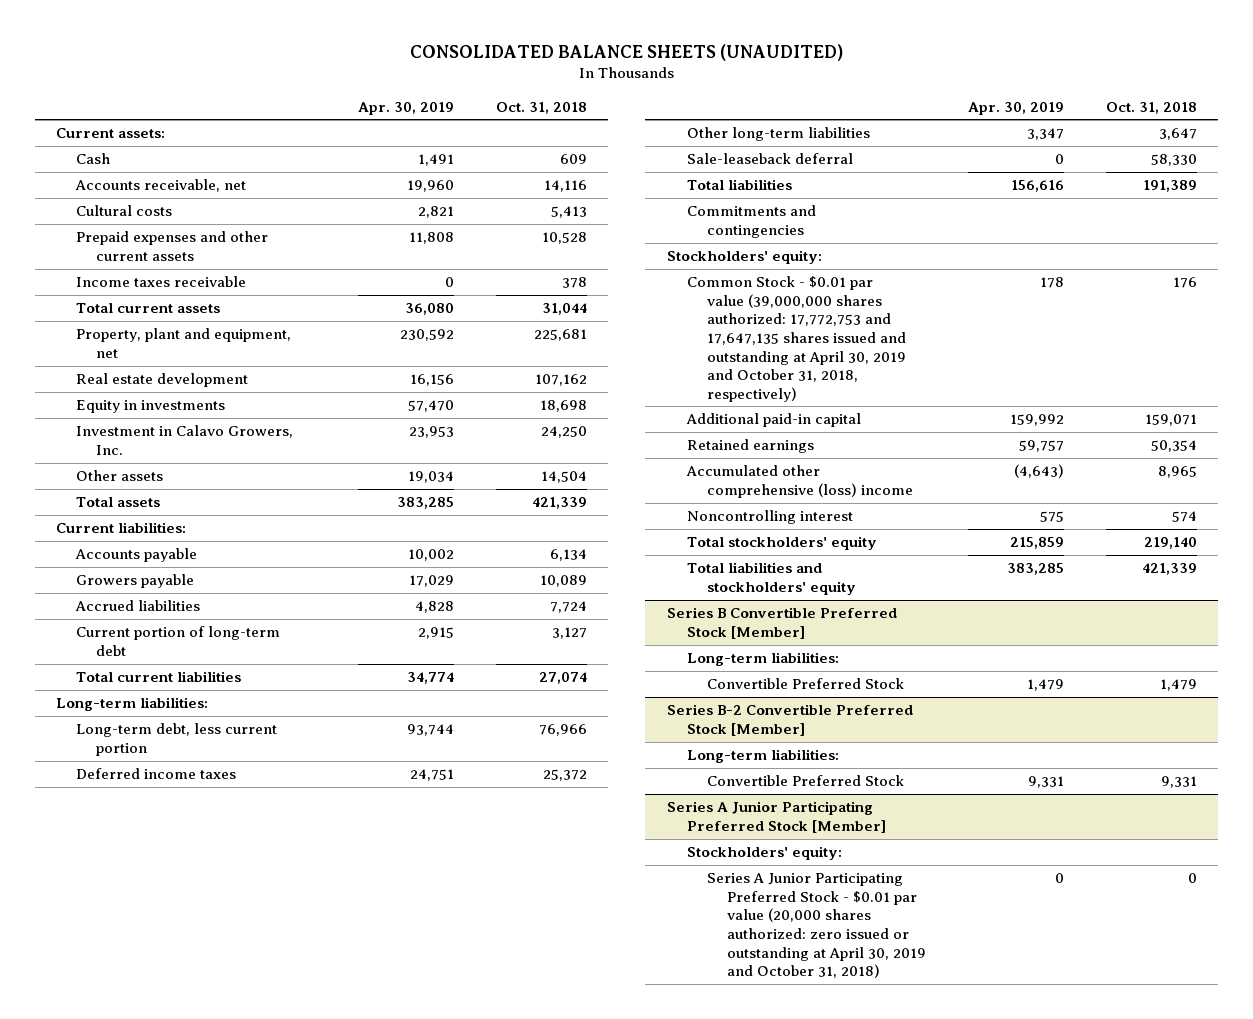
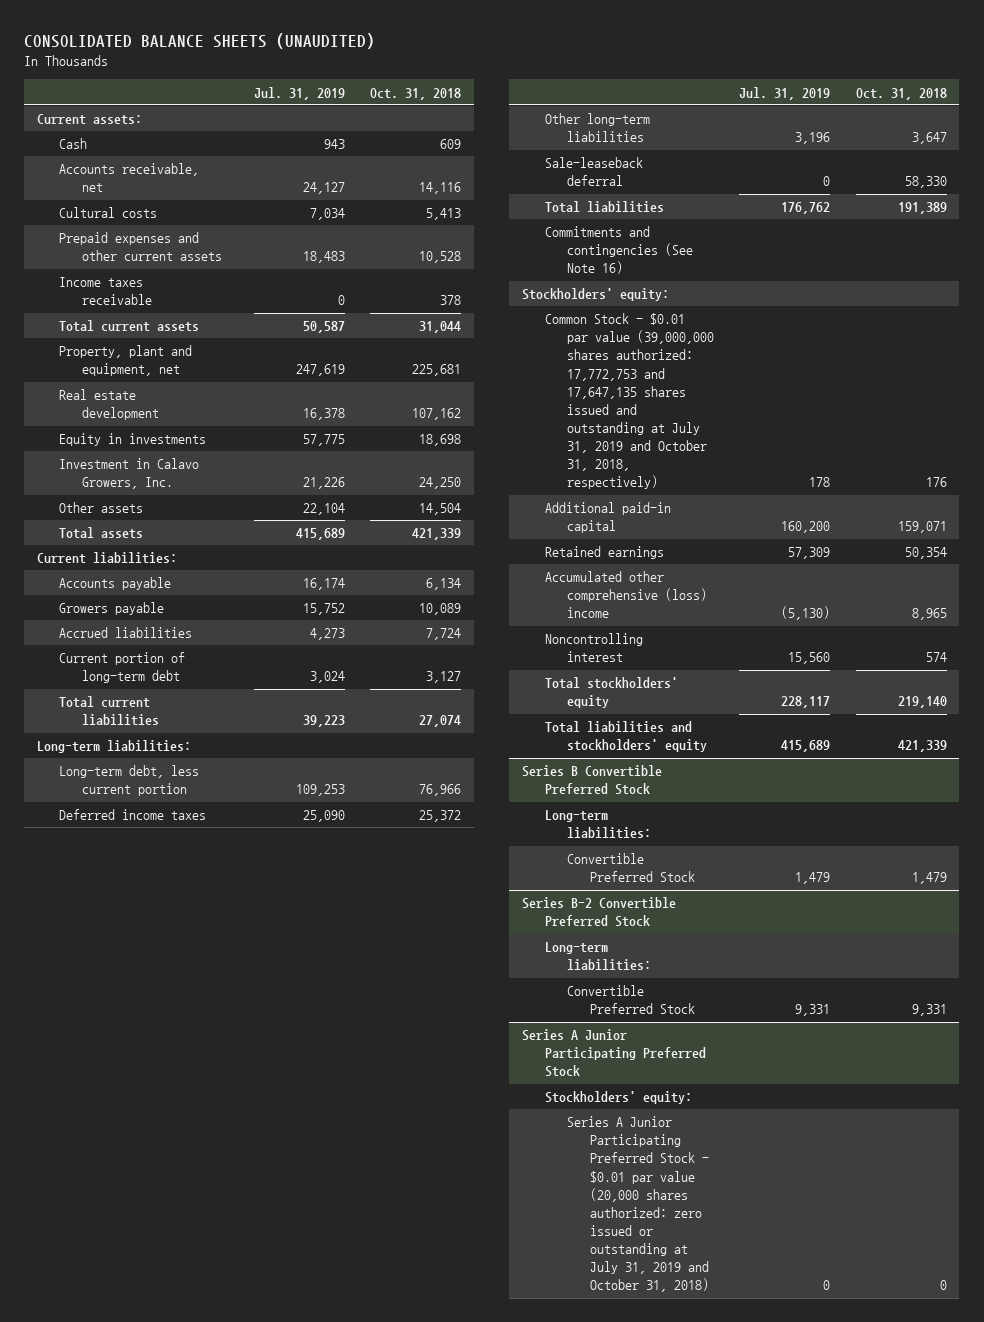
- | Apr. 30, 2019 | Oct. 31, 2018
+ | Jul. 31, 2019 | Oct. 31, 2018
- Commitments and contingencies
+ Commitments and contingencies (See Note 16)
- Common Stock - $0.01 par value (39,000,000 shares authorized: 17,772,753 and 17,647,135 shares issued and outstanding at April 30, 2019 and October 31, 2018, respectively) | 178 | 176
+ Common Stock - $0.01 par value (39,000,000 shares authorized: 17,772,753 and 17,647,135 shares issued and outstanding at July 31, 2019 and October 31, 2018, respectively) | 178 | 176
- Series B Convertible Preferred Stock [Member]
+ Series B Convertible Preferred Stock
- Series B-2 Convertible Preferred Stock [Member]
+ Series B-2 Convertible Preferred Stock
- Series A Junior Participating Preferred Stock [Member]
+ Series A Junior Participating Preferred Stock
- Series A Junior Participating Preferred Stock - $0.01 par value (20,000 shares authorized: zero issued or outstanding at April 30, 2019 and October 31, 2018) | 0 | 0
+ Series A Junior Participating Preferred Stock - $0.01 par value (20,000 shares authorized: zero issued or outstanding at July 31, 2019 and October 31, 2018) | 0 | 0

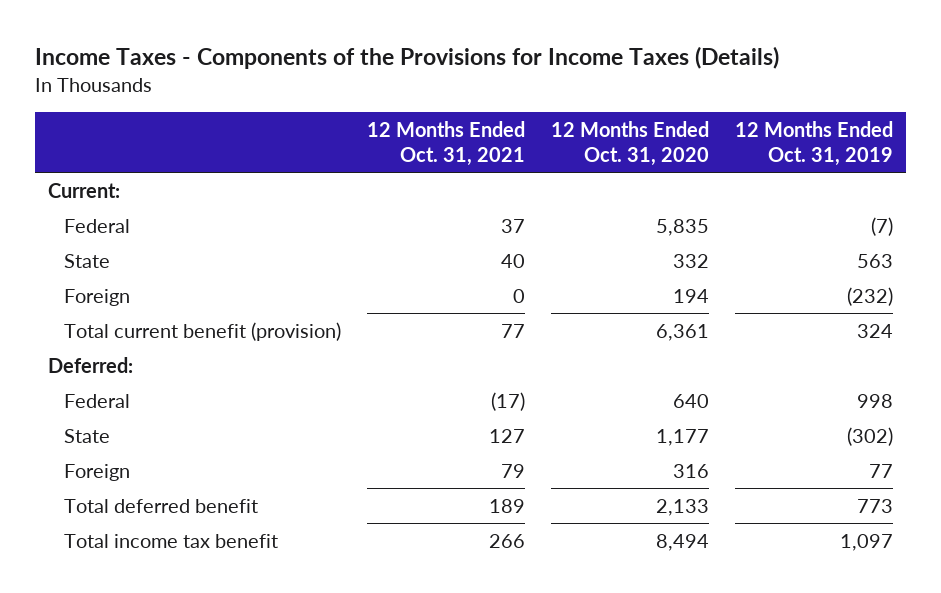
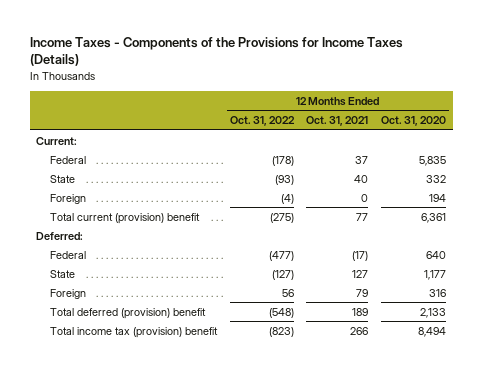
- | 12 Months Ended Oct. 31, 2021 | 12 Months Ended Oct. 31, 2020 | 12 Months Ended Oct. 31, 2019
+ | 12 Months Ended Oct. 31, 2022 | 12 Months Ended Oct. 31, 2021 | 12 Months Ended Oct. 31, 2020
- Total current benefit (provision) | 77 | 6,361 | 324
+ Total current (provision) benefit | (275) | 77 | 6,361
- Total deferred benefit | 189 | 2,133 | 773
- Total income tax benefit | 266 | 8,494 | 1,097
+ Total deferred (provision) benefit | (548) | 189 | 2,133
+ Total income tax (provision) benefit | (823) | 266 | 8,494

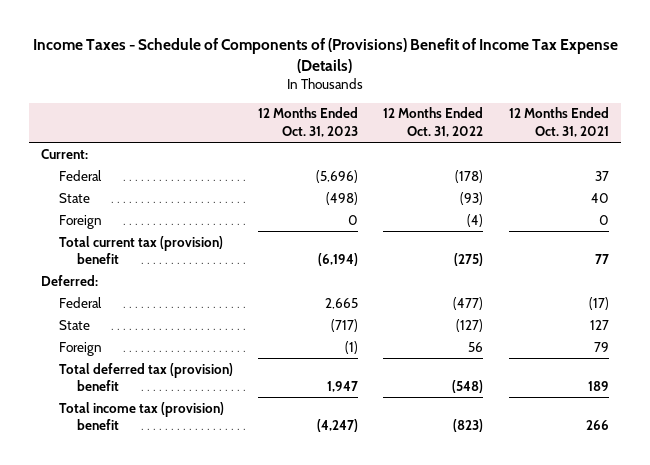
- Income Taxes - Components of the Provisions for Income Taxes (Details)
+ Income Taxes - Schedule of Components of (Provisions) Benefit of Income Tax Expense (Details)
- | 12 Months Ended Oct. 31, 2022 | 12 Months Ended Oct. 31, 2021 | 12 Months Ended Oct. 31, 2020
+ | 12 Months Ended Oct. 31, 2023 | 12 Months Ended Oct. 31, 2022 | 12 Months Ended Oct. 31, 2021
- Total current (provision) benefit | (275) | 77 | 6,361
+ Total current tax (provision) benefit | (6,194) | (275) | 77
- Total deferred (provision) benefit | (548) | 189 | 2,133
+ Total deferred tax (provision) benefit | 1,947 | (548) | 189

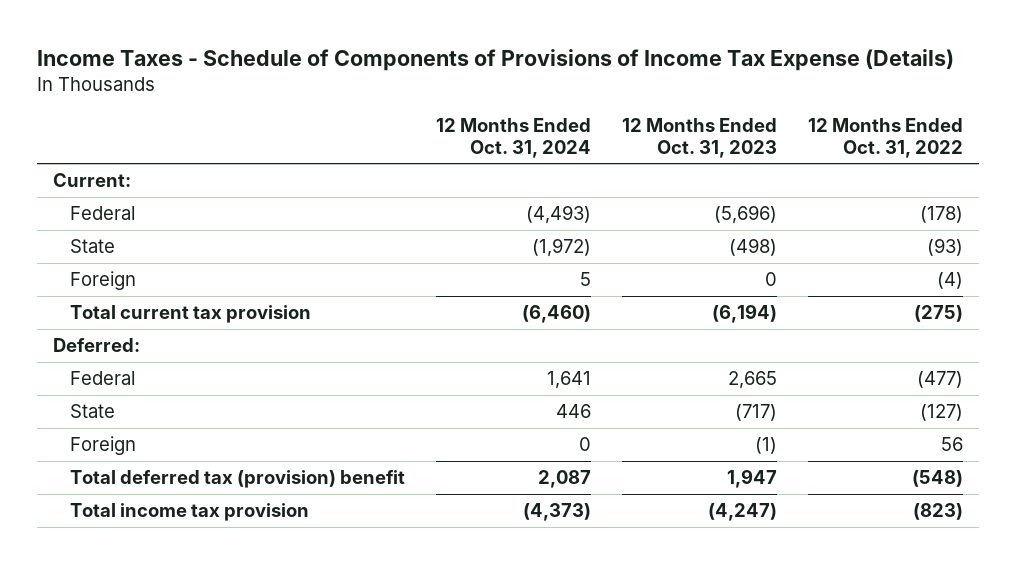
- Income Taxes - Schedule of Components of (Provisions) Benefit of Income Tax Expense (Details)
+ Income Taxes - Schedule of Components of Provisions of Income Tax Expense (Details)
- | 12 Months Ended Oct. 31, 2023 | 12 Months Ended Oct. 31, 2022 | 12 Months Ended Oct. 31, 2021
+ | 12 Months Ended Oct. 31, 2024 | 12 Months Ended Oct. 31, 2023 | 12 Months Ended Oct. 31, 2022
- Total current tax (provision) benefit | (6,194) | (275) | 77
+ Total current tax provision | (6,460) | (6,194) | (275)
- Total income tax (provision) benefit | (4,247) | (823) | 266
+ Total income tax provision | (4,373) | (4,247) | (823)

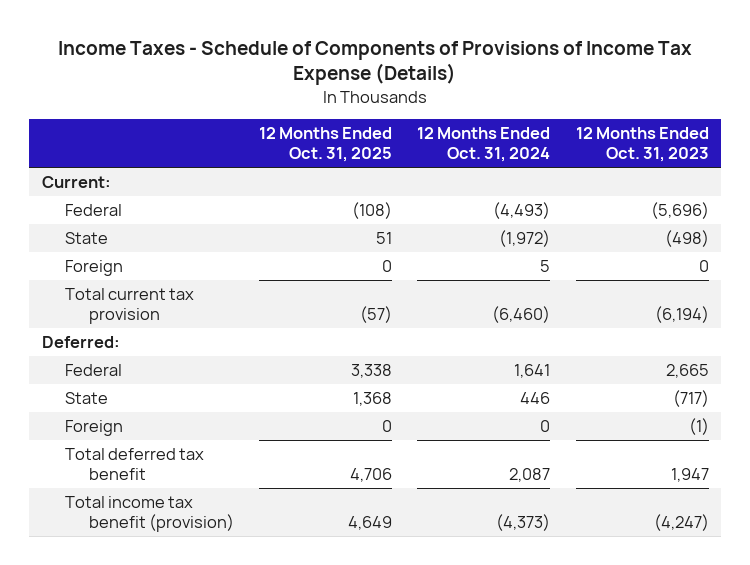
- | 12 Months Ended Oct. 31, 2024 | 12 Months Ended Oct. 31, 2023 | 12 Months Ended Oct. 31, 2022
+ | 12 Months Ended Oct. 31, 2025 | 12 Months Ended Oct. 31, 2024 | 12 Months Ended Oct. 31, 2023
- Total deferred tax (provision) benefit | 2,087 | 1,947 | (548)
- Total income tax provision | (4,373) | (4,247) | (823)
+ Total deferred tax benefit | 4,706 | 2,087 | 1,947
+ Total income tax benefit (provision) | 4,649 | (4,373) | (4,247)

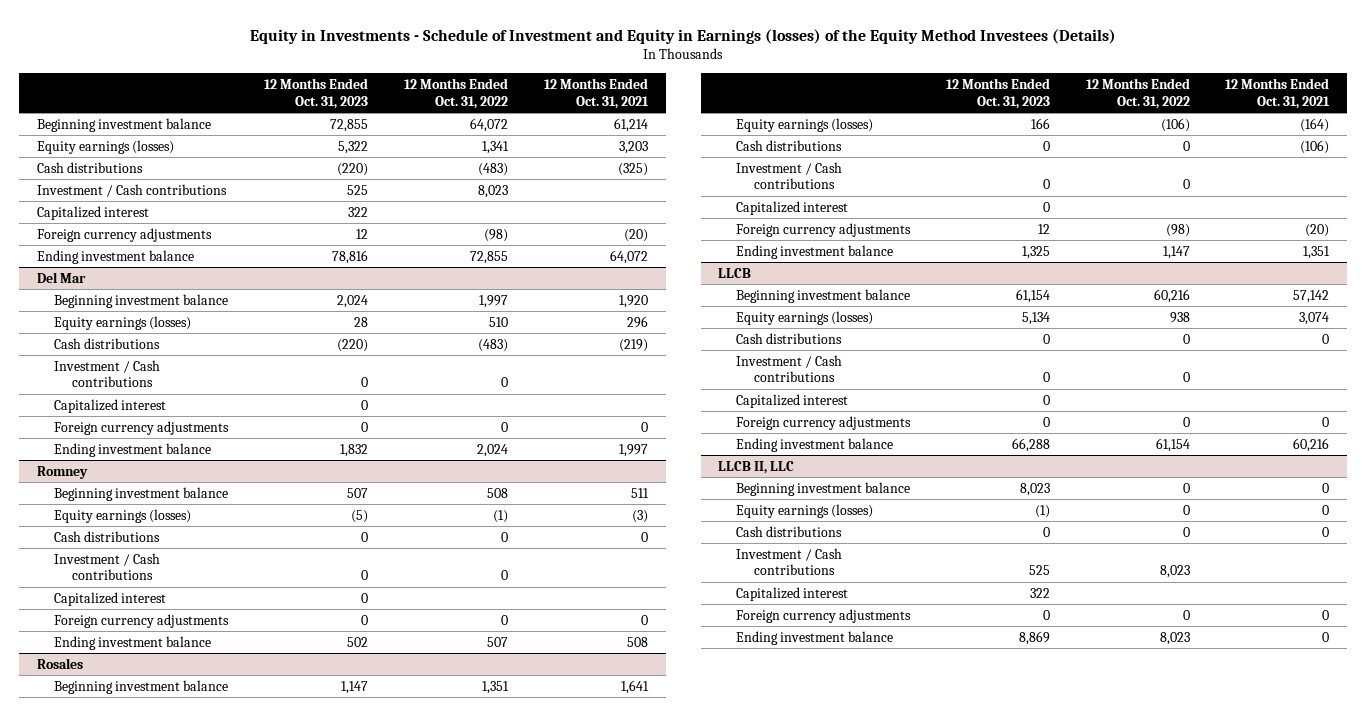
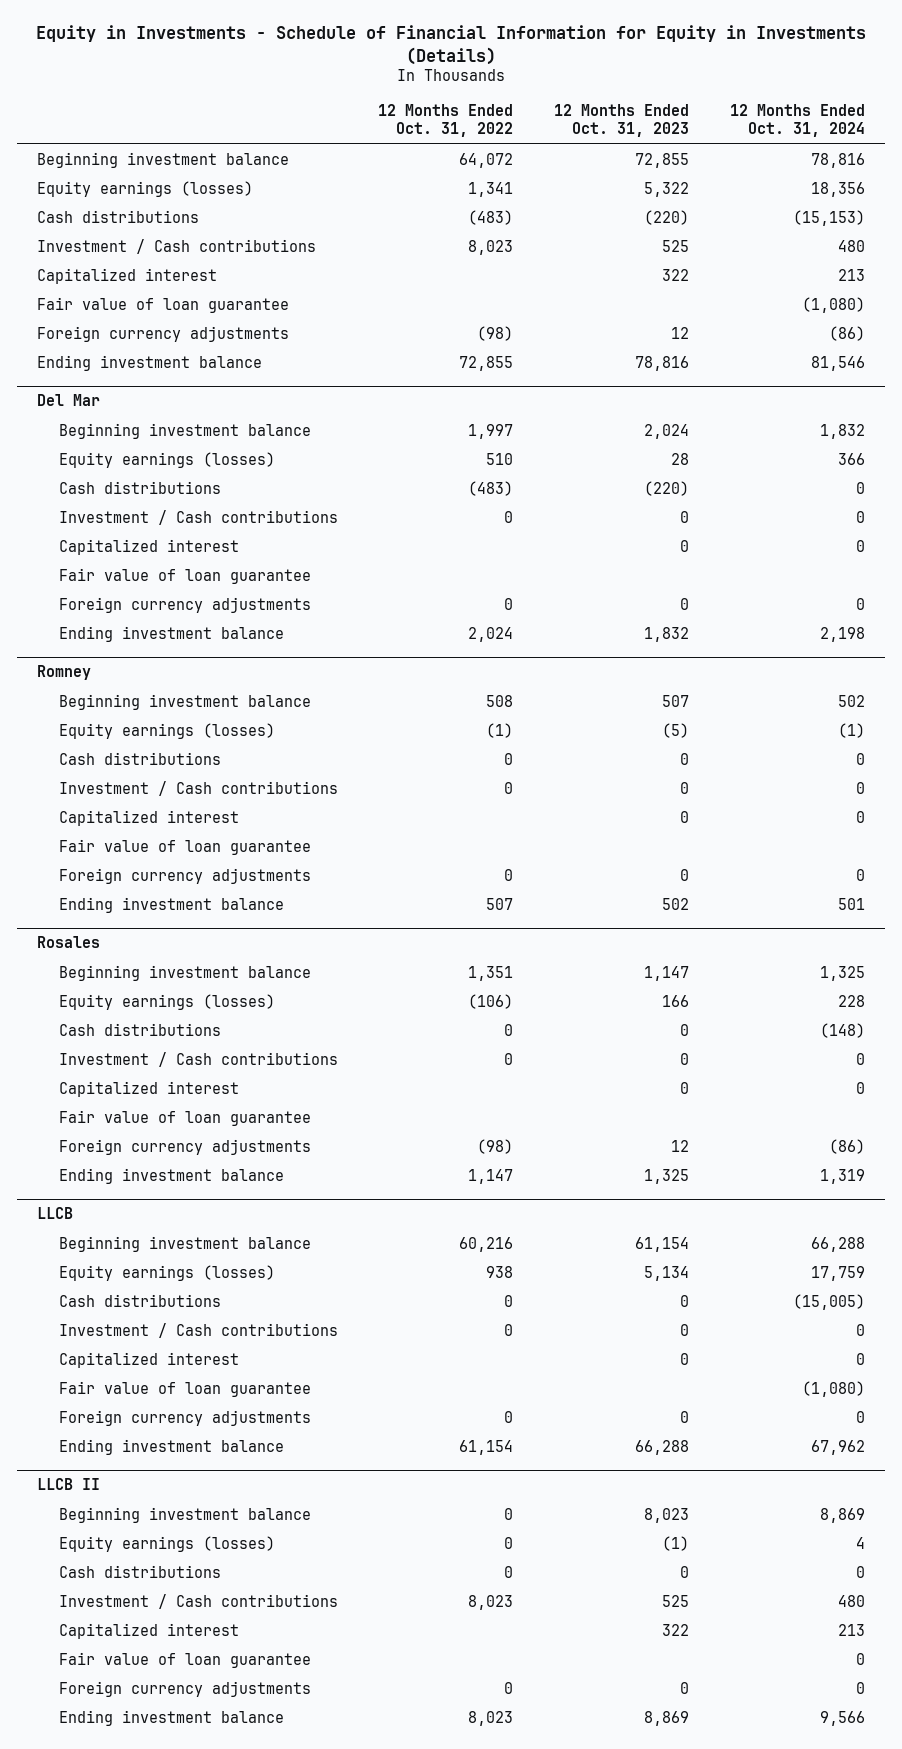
- Equity in Investments - Schedule of Investment and Equity in Earnings (losses) of the Equity Method Investees (Details)
+ Equity in Investments - Schedule of Financial Information for Equity in Investments (Details)
- | 12 Months Ended Oct. 31, 2023 | 12 Months Ended Oct. 31, 2022 | 12 Months Ended Oct. 31, 2021
+ | 12 Months Ended Oct. 31, 2022 | 12 Months Ended Oct. 31, 2023 | 12 Months Ended Oct. 31, 2024
+ Fair value of loan guarantee | | | (1,080)
@ Del Mar
+ Fair value of loan guarantee
@ Romney
+ Fair value of loan guarantee
@ Rosales
+ Fair value of loan guarantee
@ LLCB
+ Fair value of loan guarantee | | | (1,080)
- LLCB II, LLC
+ LLCB II
+ Fair value of loan guarantee | | | 0

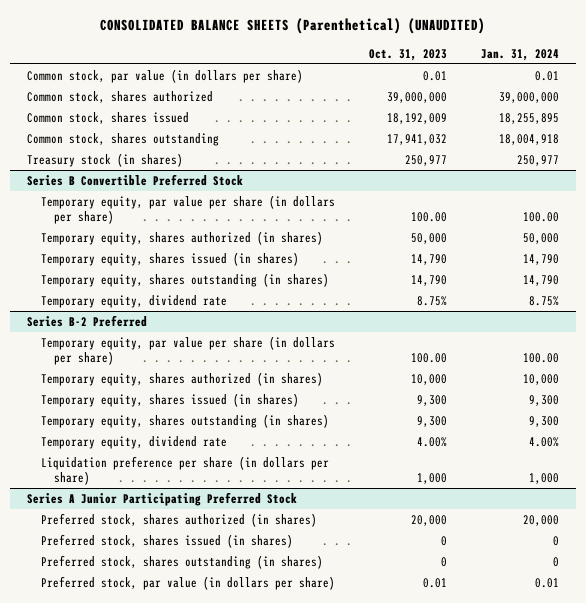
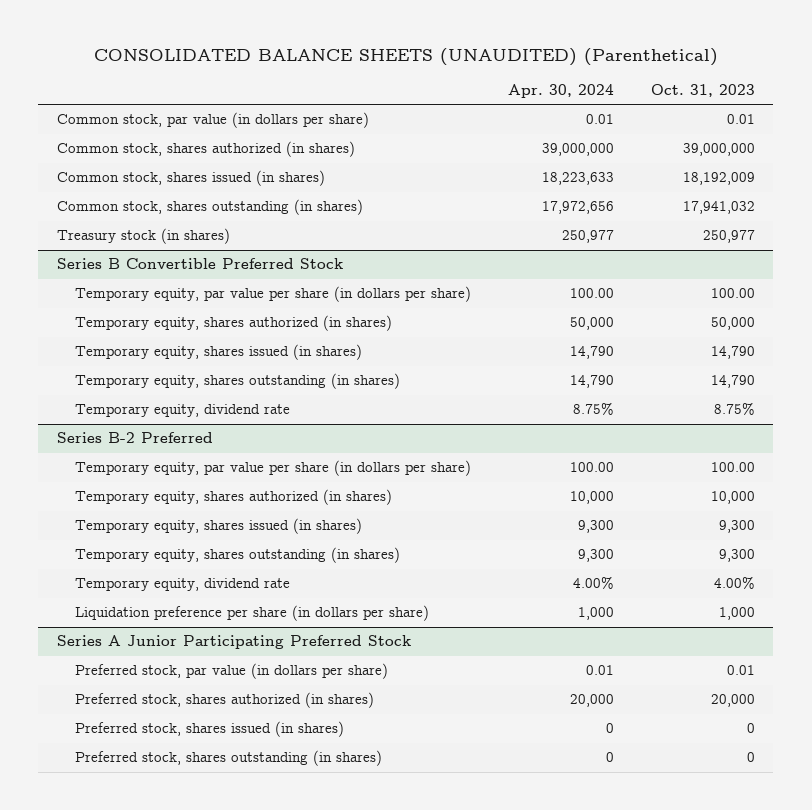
- CONSOLIDATED BALANCE SHEETS (Parenthetical) (UNAUDITED)
+ CONSOLIDATED BALANCE SHEETS (UNAUDITED) (Parenthetical)
- | Oct. 31, 2023 | Jan. 31, 2024
+ | Apr. 30, 2024 | Oct. 31, 2023
- Common stock, shares authorized | 39,000,000 | 39,000,000
- Common stock, shares issued | 18,192,009 | 18,255,895
- Common stock, shares outstanding | 17,941,032 | 18,004,918
+ Common stock, shares authorized (in shares) | 39,000,000 | 39,000,000
+ Common stock, shares issued (in shares) | 18,223,633 | 18,192,009
+ Common stock, shares outstanding (in shares) | 17,972,656 | 17,941,032
@ Series A Junior Participating Preferred Stock
moved up: Preferred stock, par value (in dollars per share) | 0.01 | 0.01

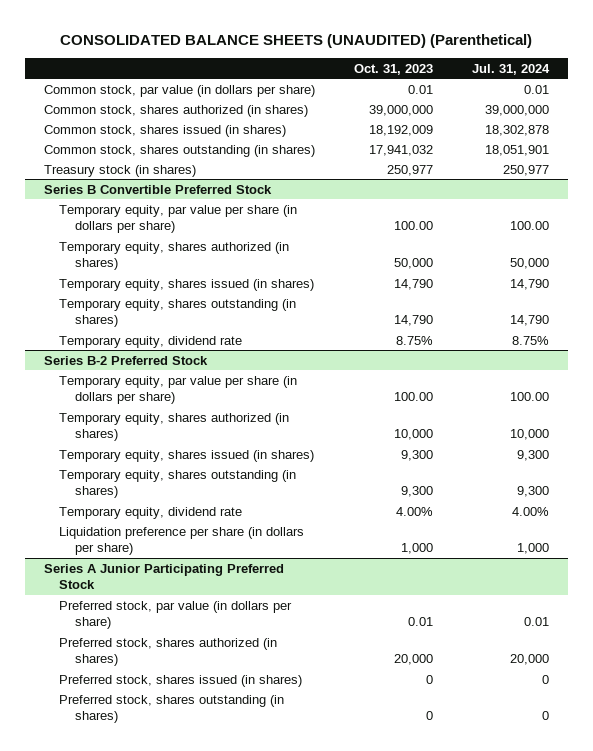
- | Apr. 30, 2024 | Oct. 31, 2023
+ | Oct. 31, 2023 | Jul. 31, 2024
- Series B-2 Preferred
+ Series B-2 Preferred Stock

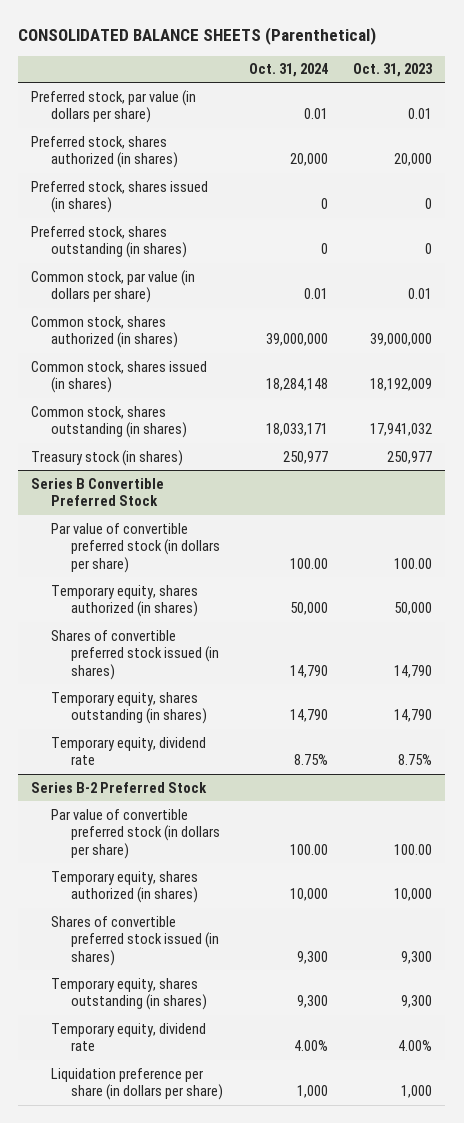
- CONSOLIDATED BALANCE SHEETS (UNAUDITED) (Parenthetical)
+ CONSOLIDATED BALANCE SHEETS (Parenthetical)
- | Oct. 31, 2023 | Jul. 31, 2024
+ | Oct. 31, 2024 | Oct. 31, 2023
+ Preferred stock, par value (in dollars per share) | 0.01 | 0.01
+ Preferred stock, shares authorized (in shares) | 20,000 | 20,000
+ Preferred stock, shares issued (in shares) | 0 | 0
+ Preferred stock, shares outstanding (in shares) | 0 | 0
@ Series B Convertible Preferred Stock
- Temporary equity, par value per share (in dollars per share) | 100.00 | 100.00
+ Par value of convertible preferred stock (in dollars per share) | 100.00 | 100.00
- Temporary equity, shares issued (in shares) | 14,790 | 14,790
+ Shares of convertible preferred stock issued (in shares) | 14,790 | 14,790
@ Series B-2 Preferred Stock
- Temporary equity, par value per share (in dollars per share) | 100.00 | 100.00
+ Par value of convertible preferred stock (in dollars per share) | 100.00 | 100.00
- Temporary equity, shares issued (in shares) | 9,300 | 9,300
+ Shares of convertible preferred stock issued (in shares) | 9,300 | 9,300
- Series A Junior Participating Preferred Stock
- Preferred stock, par value (in dollars per share) | 0.01 | 0.01
- Preferred stock, shares authorized (in shares) | 20,000 | 20,000
- Preferred stock, shares issued (in shares) | 0 | 0
- Preferred stock, shares outstanding (in shares) | 0 | 0

